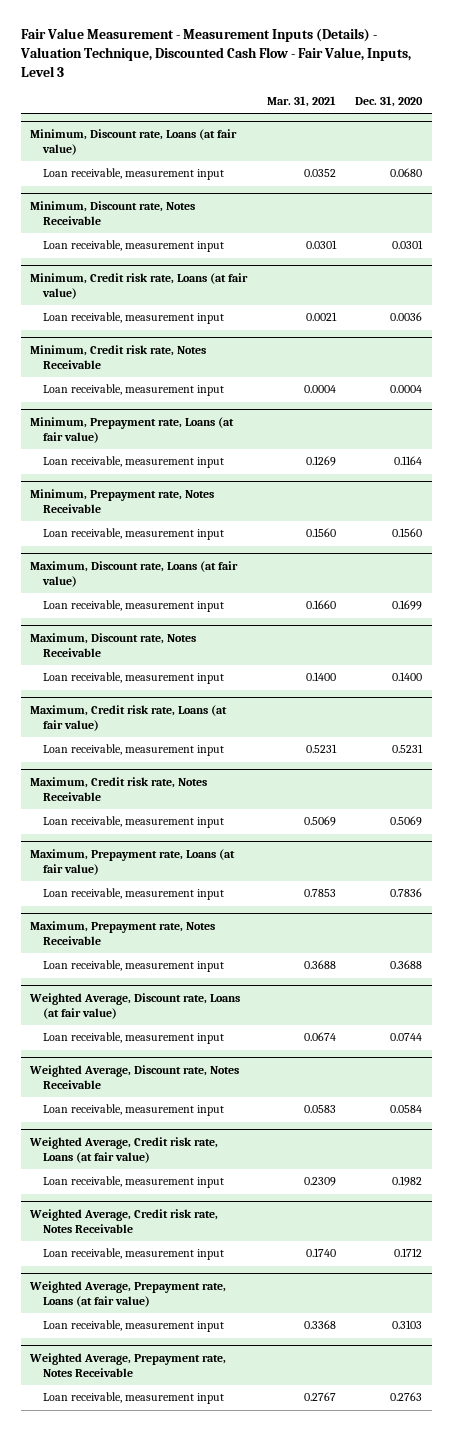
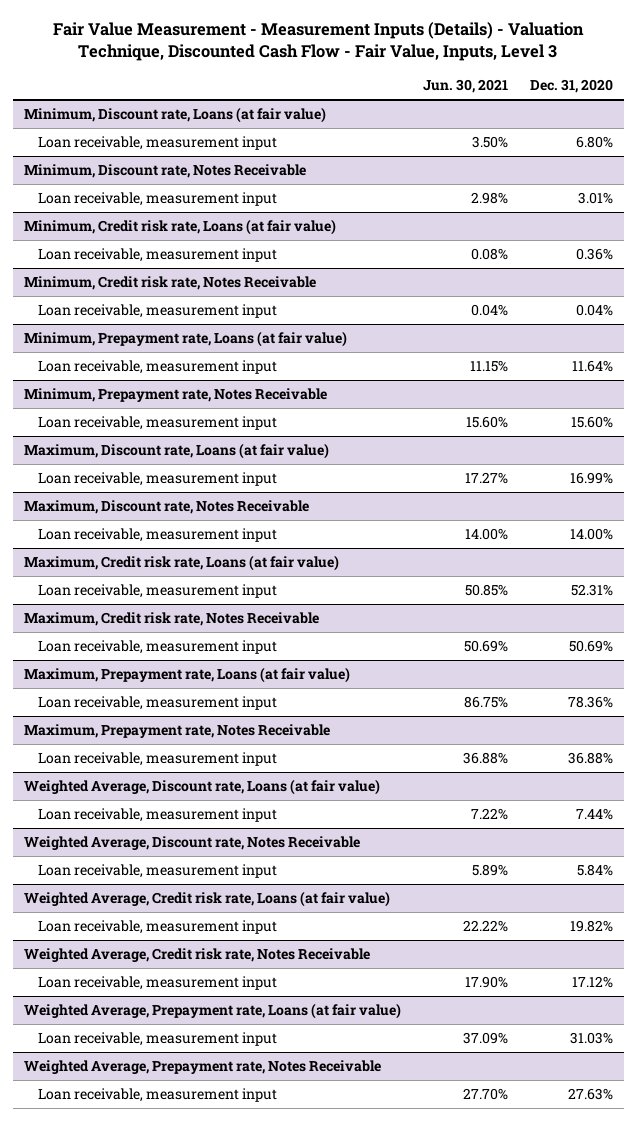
- | Mar. 31, 2021 | Dec. 31, 2020
+ | Jun. 30, 2021 | Dec. 31, 2020
@ Minimum, Discount rate, Loans (at fair value)
- Loan receivable, measurement input | 0.0352 | 0.0680
+ Loan receivable, measurement input | 3.50% | 6.80%
@ Minimum, Discount rate, Notes Receivable
- Loan receivable, measurement input | 0.0301 | 0.0301
+ Loan receivable, measurement input | 2.98% | 3.01%
@ Minimum, Credit risk rate, Loans (at fair value)
- Loan receivable, measurement input | 0.0021 | 0.0036
+ Loan receivable, measurement input | 0.08% | 0.36%
@ Minimum, Credit risk rate, Notes Receivable
- Loan receivable, measurement input | 0.0004 | 0.0004
+ Loan receivable, measurement input | 0.04% | 0.04%
@ Minimum, Prepayment rate, Loans (at fair value)
- Loan receivable, measurement input | 0.1269 | 0.1164
+ Loan receivable, measurement input | 11.15% | 11.64%
@ Minimum, Prepayment rate, Notes Receivable
- Loan receivable, measurement input | 0.1560 | 0.1560
+ Loan receivable, measurement input | 15.60% | 15.60%
@ Maximum, Discount rate, Loans (at fair value)
- Loan receivable, measurement input | 0.1660 | 0.1699
+ Loan receivable, measurement input | 17.27% | 16.99%
@ Maximum, Discount rate, Notes Receivable
- Loan receivable, measurement input | 0.1400 | 0.1400
+ Loan receivable, measurement input | 14.00% | 14.00%
@ Maximum, Credit risk rate, Loans (at fair value)
- Loan receivable, measurement input | 0.5231 | 0.5231
+ Loan receivable, measurement input | 50.85% | 52.31%
@ Maximum, Credit risk rate, Notes Receivable
- Loan receivable, measurement input | 0.5069 | 0.5069
+ Loan receivable, measurement input | 50.69% | 50.69%
@ Maximum, Prepayment rate, Loans (at fair value)
- Loan receivable, measurement input | 0.7853 | 0.7836
+ Loan receivable, measurement input | 86.75% | 78.36%
@ Maximum, Prepayment rate, Notes Receivable
- Loan receivable, measurement input | 0.3688 | 0.3688
+ Loan receivable, measurement input | 36.88% | 36.88%
@ Weighted Average, Discount rate, Loans (at fair value)
- Loan receivable, measurement input | 0.0674 | 0.0744
+ Loan receivable, measurement input | 7.22% | 7.44%
@ Weighted Average, Discount rate, Notes Receivable
- Loan receivable, measurement input | 0.0583 | 0.0584
+ Loan receivable, measurement input | 5.89% | 5.84%
@ Weighted Average, Credit risk rate, Loans (at fair value)
- Loan receivable, measurement input | 0.2309 | 0.1982
+ Loan receivable, measurement input | 22.22% | 19.82%
@ Weighted Average, Credit risk rate, Notes Receivable
- Loan receivable, measurement input | 0.1740 | 0.1712
+ Loan receivable, measurement input | 17.90% | 17.12%
@ Weighted Average, Prepayment rate, Loans (at fair value)
- Loan receivable, measurement input | 0.3368 | 0.3103
+ Loan receivable, measurement input | 37.09% | 31.03%
@ Weighted Average, Prepayment rate, Notes Receivable
- Loan receivable, measurement input | 0.2767 | 0.2763
+ Loan receivable, measurement input | 27.70% | 27.63%

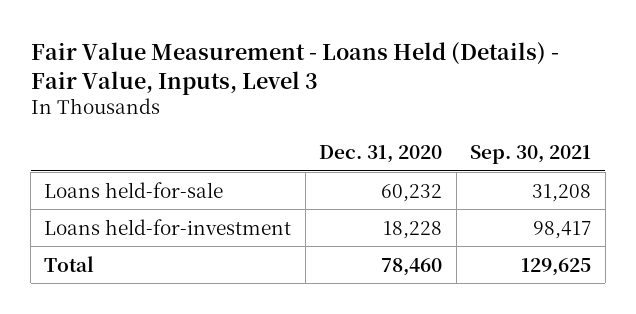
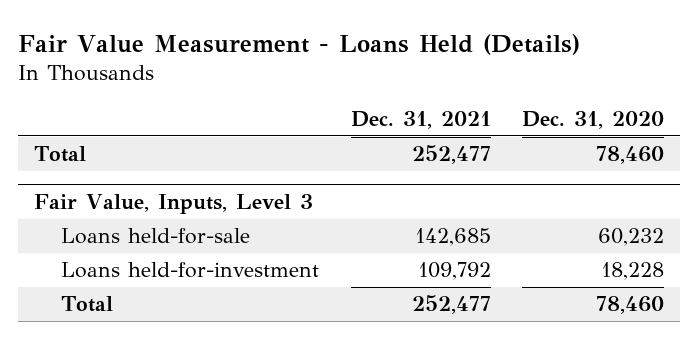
- Fair Value Measurement - Loans Held (Details) - Fair Value, Inputs, Level 3
+ Fair Value Measurement - Loans Held (Details)
- | Dec. 31, 2020 | Sep. 30, 2021
+ | Dec. 31, 2021 | Dec. 31, 2020
+ Total | 252,477 | 78,460
+ Fair Value, Inputs, Level 3

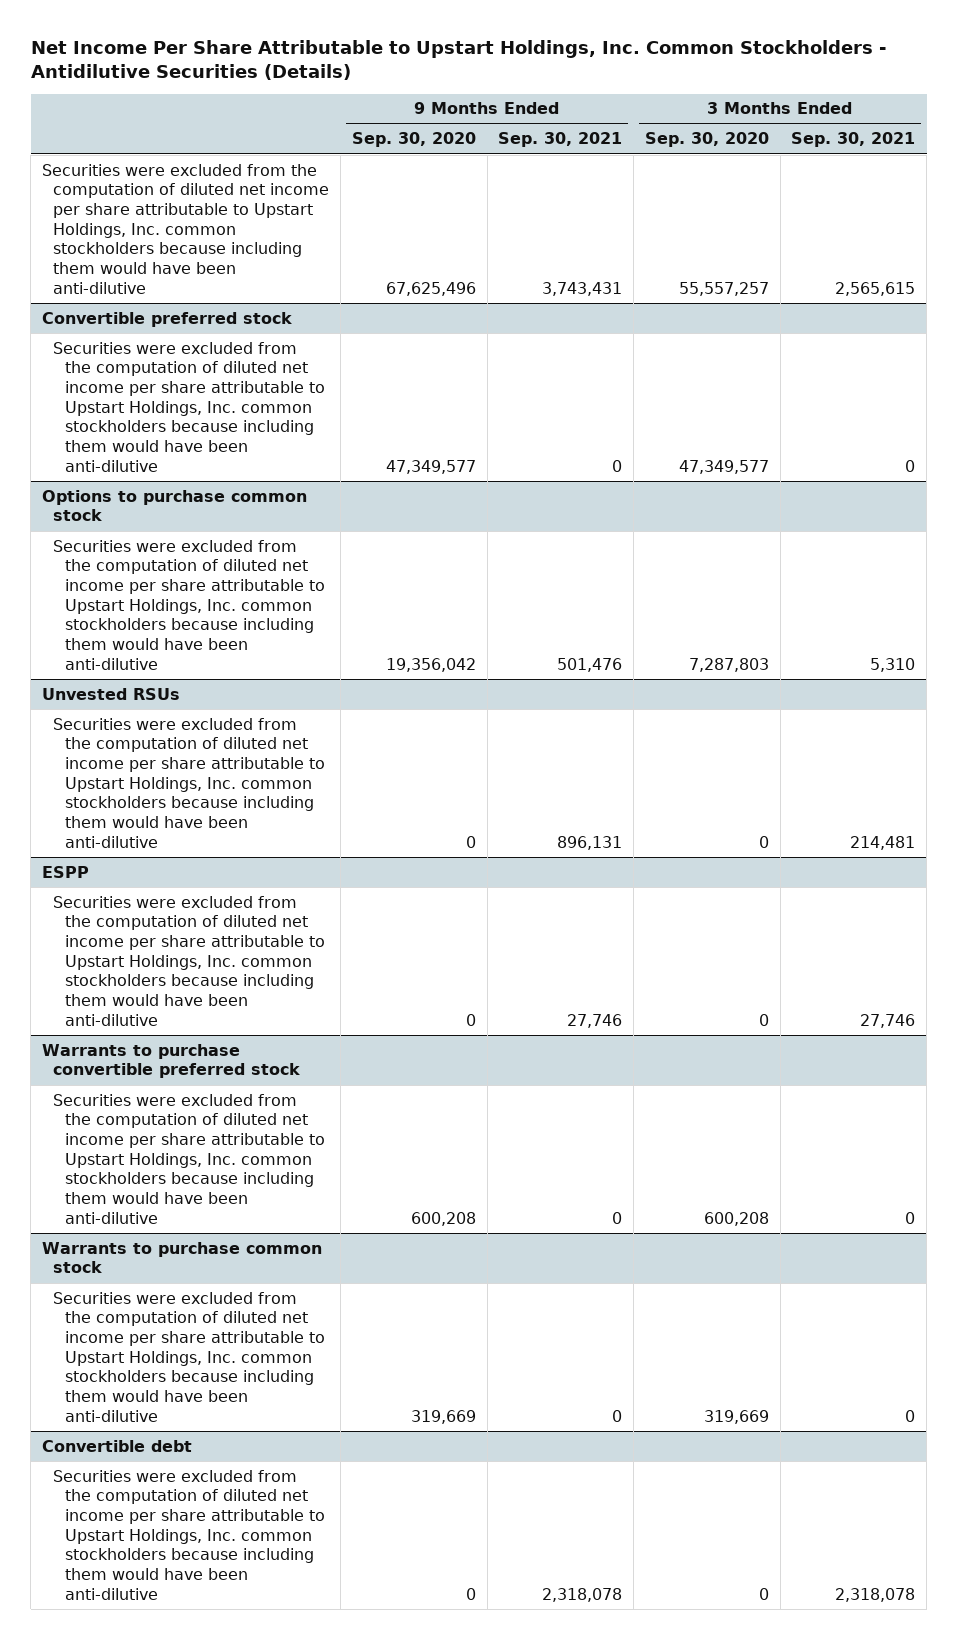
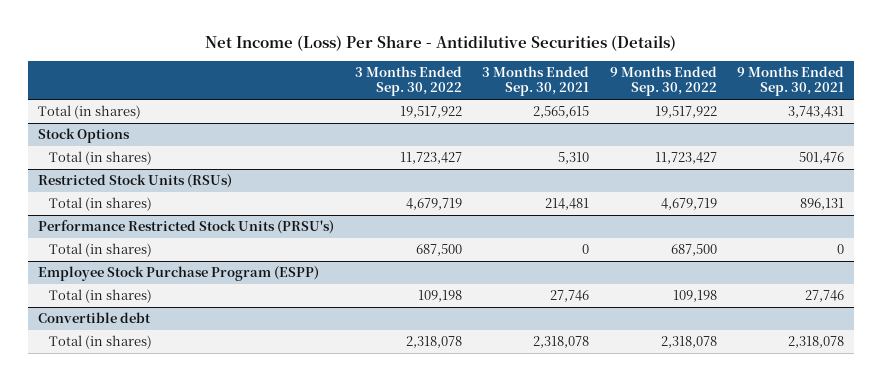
- Net Income Per Share Attributable to Upstart Holdings, Inc. Common Stockholders - Antidilutive Securities (Details)
+ Net Income (Loss) Per Share - Antidilutive Securities (Details)
- | 9 Months Ended Sep. 30, 2020 | 9 Months Ended Sep. 30, 2021 | 3 Months Ended Sep. 30, 2020 | 3 Months Ended Sep. 30, 2021
+ | 3 Months Ended Sep. 30, 2022 | 3 Months Ended Sep. 30, 2021 | 9 Months Ended Sep. 30, 2022 | 9 Months Ended Sep. 30, 2021
- Securities were excluded from the computation of diluted net income per share attributable to Upstart Holdings, Inc. common stockholders because including them would have been anti-dilutive | 67,625,496 | 3,743,431 | 55,557,257 | 2,565,615
- Convertible preferred stock
- Securities were excluded from the computation of diluted net income per share attributable to Upstart Holdings, Inc. common stockholders because including them would have been anti-dilutive | 47,349,577 | 0 | 47,349,577 | 0
- Options to purchase common stock
- Securities were excluded from the computation of diluted net income per share attributable to Upstart Holdings, Inc. common stockholders because including them would have been anti-dilutive | 19,356,042 | 501,476 | 7,287,803 | 5,310
- Unvested RSUs
- Securities were excluded from the computation of diluted net income per share attributable to Upstart Holdings, Inc. common stockholders because including them would have been anti-dilutive | 0 | 896,131 | 0 | 214,481
- ESPP
- Securities were excluded from the computation of diluted net income per share attributable to Upstart Holdings, Inc. common stockholders because including them would have been anti-dilutive | 0 | 27,746 | 0 | 27,746
- Warrants to purchase convertible preferred stock
- Securities were excluded from the computation of diluted net income per share attributable to Upstart Holdings, Inc. common stockholders because including them would have been anti-dilutive | 600,208 | 0 | 600,208 | 0
- Warrants to purchase common stock
- Securities were excluded from the computation of diluted net income per share attributable to Upstart Holdings, Inc. common stockholders because including them would have been anti-dilutive | 319,669 | 0 | 319,669 | 0
+ Total (in shares) | 19,517,922 | 2,565,615 | 19,517,922 | 3,743,431
+ Stock Options
+ Total (in shares) | 11,723,427 | 5,310 | 11,723,427 | 501,476
+ Restricted Stock Units (RSUs)
+ Total (in shares) | 4,679,719 | 214,481 | 4,679,719 | 896,131
+ Performance Restricted Stock Units (PRSU's)
+ Total (in shares) | 687,500 | 0 | 687,500 | 0
+ Employee Stock Purchase Program (ESPP)
+ Total (in shares) | 109,198 | 27,746 | 109,198 | 27,746
@ Convertible debt
- Securities were excluded from the computation of diluted net income per share attributable to Upstart Holdings, Inc. common stockholders because including them would have been anti-dilutive | 0 | 2,318,078 | 0 | 2,318,078
+ Total (in shares) | 2,318,078 | 2,318,078 | 2,318,078 | 2,318,078

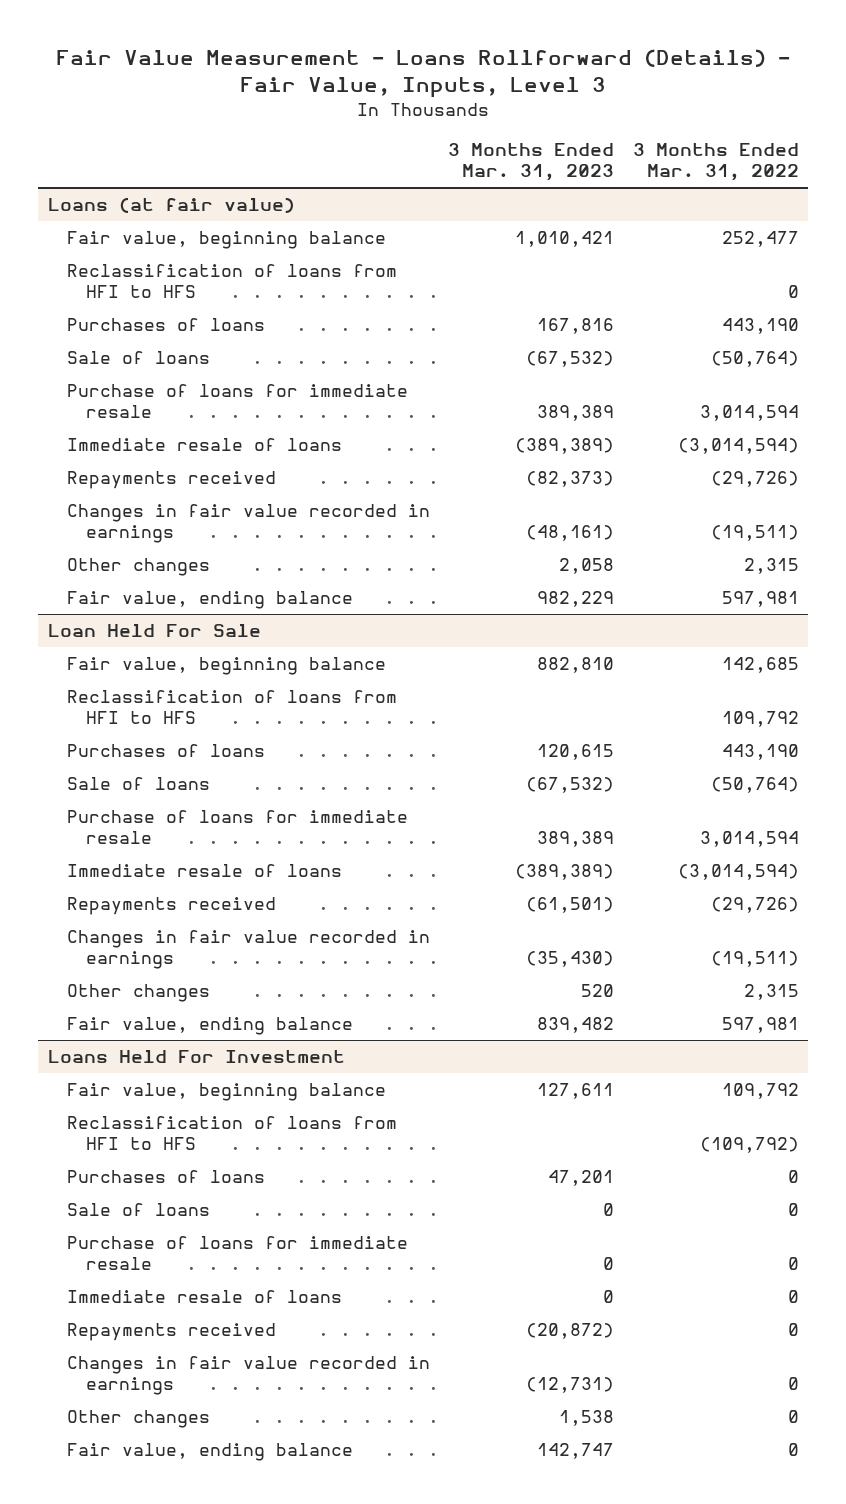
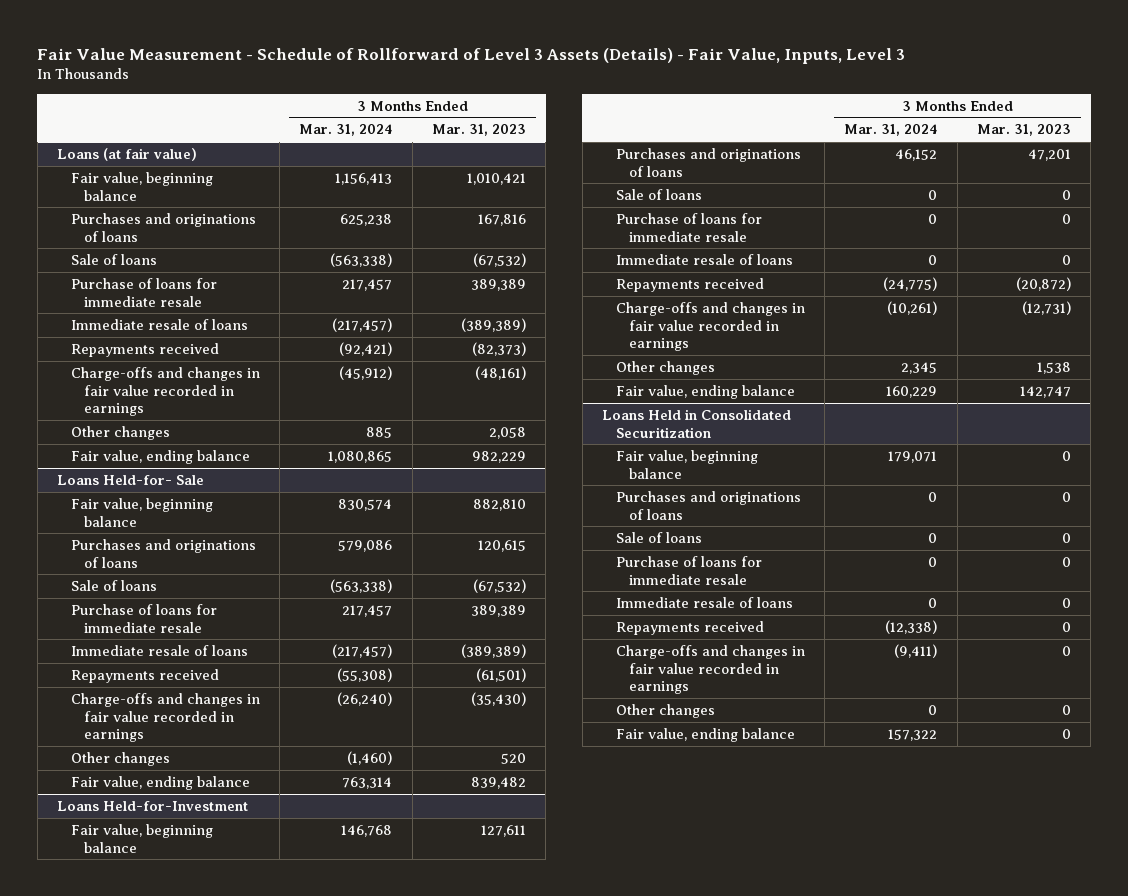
- Fair Value Measurement - Loans Rollforward (Details) - Fair Value, Inputs, Level 3
+ Fair Value Measurement - Schedule of Rollforward of Level 3 Assets (Details) - Fair Value, Inputs, Level 3
- | 3 Months Ended Mar. 31, 2023 | 3 Months Ended Mar. 31, 2022
+ | 3 Months Ended Mar. 31, 2024 | 3 Months Ended Mar. 31, 2023
@ Loans (at fair value)
- Reclassification of loans from HFI to HFS | | 0
- Purchases of loans | 167,816 | 443,190
+ Purchases and originations of loans | 625,238 | 167,816
- Changes in fair value recorded in earnings | (48,161) | (19,511)
+ Charge-offs and changes in fair value recorded in earnings | (45,912) | (48,161)
- Loan Held For Sale
+ Loans Held-for- Sale
- Reclassification of loans from HFI to HFS | | 109,792
- Purchases of loans | 120,615 | 443,190
+ Purchases and originations of loans | 579,086 | 120,615
- Changes in fair value recorded in earnings | (35,430) | (19,511)
+ Charge-offs and changes in fair value recorded in earnings | (26,240) | (35,430)
- Loans Held For Investment
+ Loans Held-for-Investment
- Reclassification of loans from HFI to HFS | | (109,792)
- Purchases of loans | 47,201 | 0
+ Purchases and originations of loans | 46,152 | 47,201
- Changes in fair value recorded in earnings | (12,731) | 0
+ Charge-offs and changes in fair value recorded in earnings | (10,261) | (12,731)
+ Loans Held in Consolidated Securitization
+ Fair value, beginning balance | 179,071 | 0
+ Purchases and originations of loans | 0 | 0
+ Sale of loans | 0 | 0
+ Purchase of loans for immediate resale | 0 | 0
+ Immediate resale of loans | 0 | 0
+ Repayments received | (12,338) | 0
+ Charge-offs and changes in fair value recorded in earnings | (9,411) | 0
+ Other changes | 0 | 0
+ Fair value, ending balance | 157,322 | 0

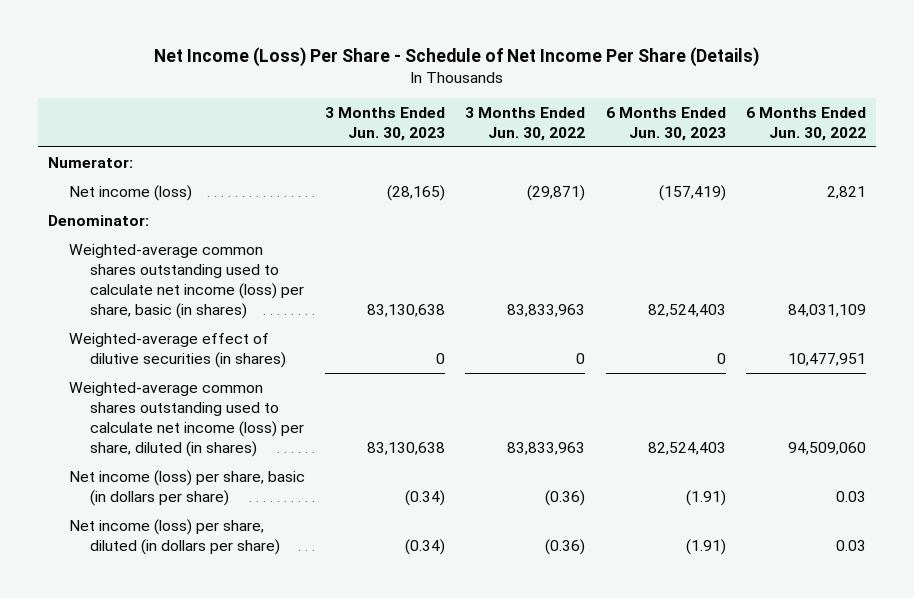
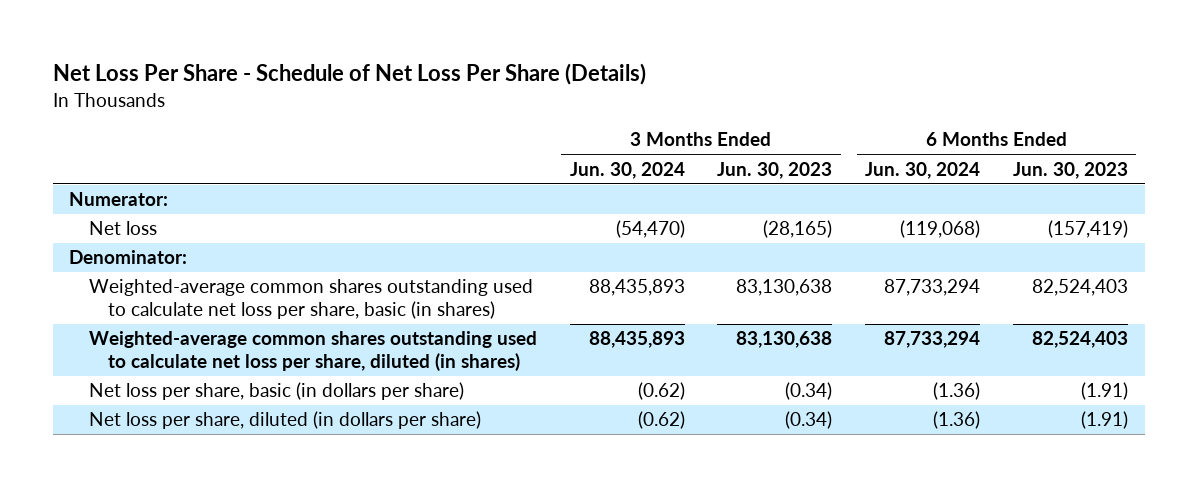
- Net Income (Loss) Per Share - Schedule of Net Income Per Share (Details)
+ Net Loss Per Share - Schedule of Net Loss Per Share (Details)
- | 3 Months Ended Jun. 30, 2023 | 3 Months Ended Jun. 30, 2022 | 6 Months Ended Jun. 30, 2023 | 6 Months Ended Jun. 30, 2022
+ | 3 Months Ended Jun. 30, 2024 | 3 Months Ended Jun. 30, 2023 | 6 Months Ended Jun. 30, 2024 | 6 Months Ended Jun. 30, 2023
- Net income (loss) | (28,165) | (29,871) | (157,419) | 2,821
+ Net loss | (54,470) | (28,165) | (119,068) | (157,419)
- Weighted-average common shares outstanding used to calculate net income (loss) per share, basic (in shares) | 83,130,638 | 83,833,963 | 82,524,403 | 84,031,109
- Weighted-average effect of dilutive securities (in shares) | 0 | 0 | 0 | 10,477,951
- Weighted-average common shares outstanding used to calculate net income (loss) per share, diluted (in shares) | 83,130,638 | 83,833,963 | 82,524,403 | 94,509,060
- Net income (loss) per share, basic (in dollars per share) | (0.34) | (0.36) | (1.91) | 0.03
- Net income (loss) per share, diluted (in dollars per share) | (0.34) | (0.36) | (1.91) | 0.03
+ Weighted-average common shares outstanding used to calculate net loss per share, basic (in shares) | 88,435,893 | 83,130,638 | 87,733,294 | 82,524,403
+ Weighted-average common shares outstanding used to calculate net loss per share, diluted (in shares) | 88,435,893 | 83,130,638 | 87,733,294 | 82,524,403
+ Net loss per share, basic (in dollars per share) | (0.62) | (0.34) | (1.36) | (1.91)
+ Net loss per share, diluted (in dollars per share) | (0.62) | (0.34) | (1.36) | (1.91)

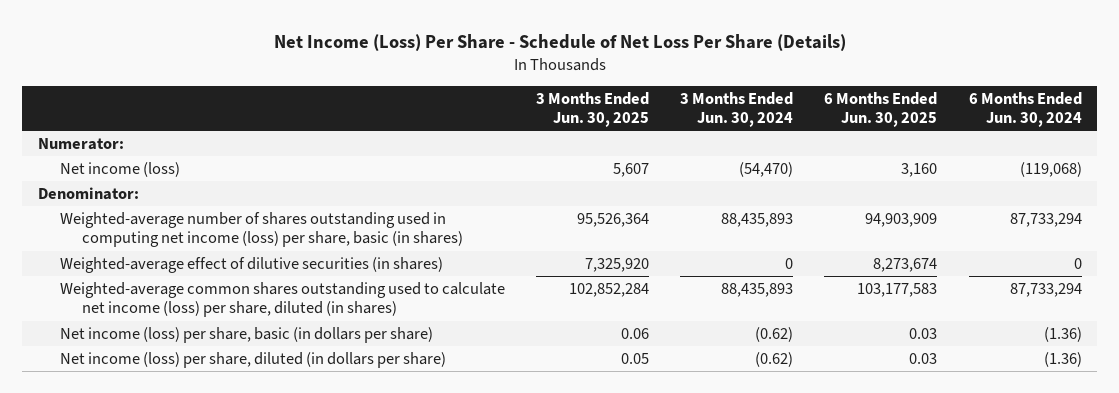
- Net Loss Per Share - Schedule of Net Loss Per Share (Details)
+ Net Income (Loss) Per Share - Schedule of Net Loss Per Share (Details)
- | 3 Months Ended Jun. 30, 2024 | 3 Months Ended Jun. 30, 2023 | 6 Months Ended Jun. 30, 2024 | 6 Months Ended Jun. 30, 2023
+ | 3 Months Ended Jun. 30, 2025 | 3 Months Ended Jun. 30, 2024 | 6 Months Ended Jun. 30, 2025 | 6 Months Ended Jun. 30, 2024
- Net loss | (54,470) | (28,165) | (119,068) | (157,419)
+ Net income (loss) | 5,607 | (54,470) | 3,160 | (119,068)
- Weighted-average common shares outstanding used to calculate net loss per share, basic (in shares) | 88,435,893 | 83,130,638 | 87,733,294 | 82,524,403
- Weighted-average common shares outstanding used to calculate net loss per share, diluted (in shares) | 88,435,893 | 83,130,638 | 87,733,294 | 82,524,403
- Net loss per share, basic (in dollars per share) | (0.62) | (0.34) | (1.36) | (1.91)
- Net loss per share, diluted (in dollars per share) | (0.62) | (0.34) | (1.36) | (1.91)
+ Weighted-average number of shares outstanding used in computing net income (loss) per share, basic (in shares) | 95,526,364 | 88,435,893 | 94,903,909 | 87,733,294
+ Weighted-average effect of dilutive securities (in shares) | 7,325,920 | 0 | 8,273,674 | 0
+ Weighted-average common shares outstanding used to calculate net income (loss) per share, diluted (in shares) | 102,852,284 | 88,435,893 | 103,177,583 | 87,733,294
+ Net income (loss) per share, basic (in dollars per share) | 0.06 | (0.62) | 0.03 | (1.36)
+ Net income (loss) per share, diluted (in dollars per share) | 0.05 | (0.62) | 0.03 | (1.36)

